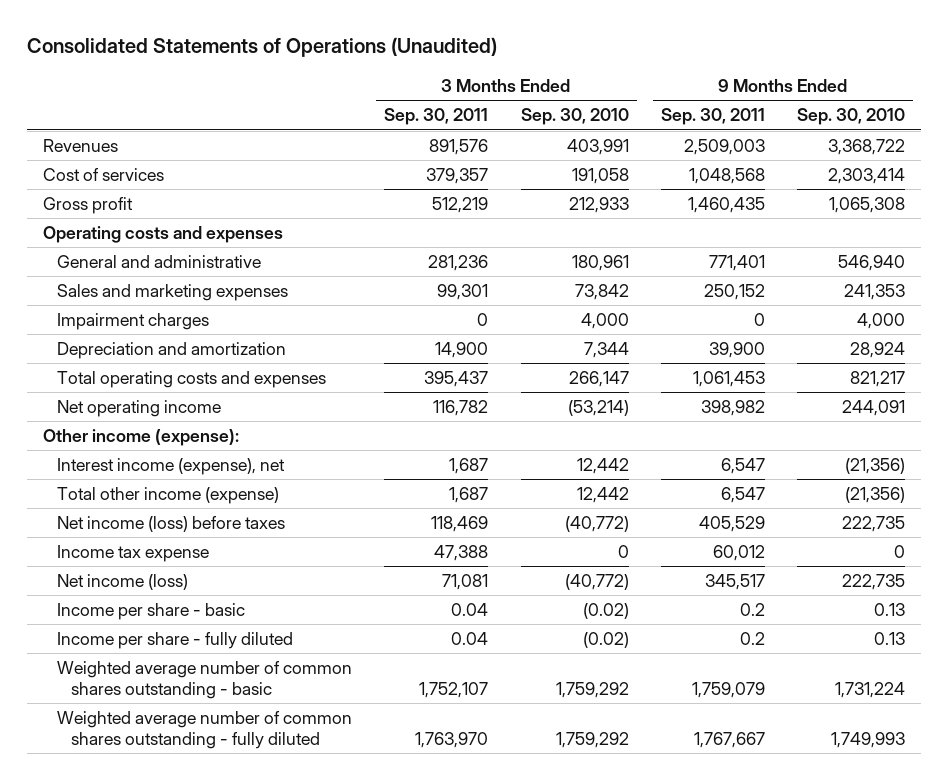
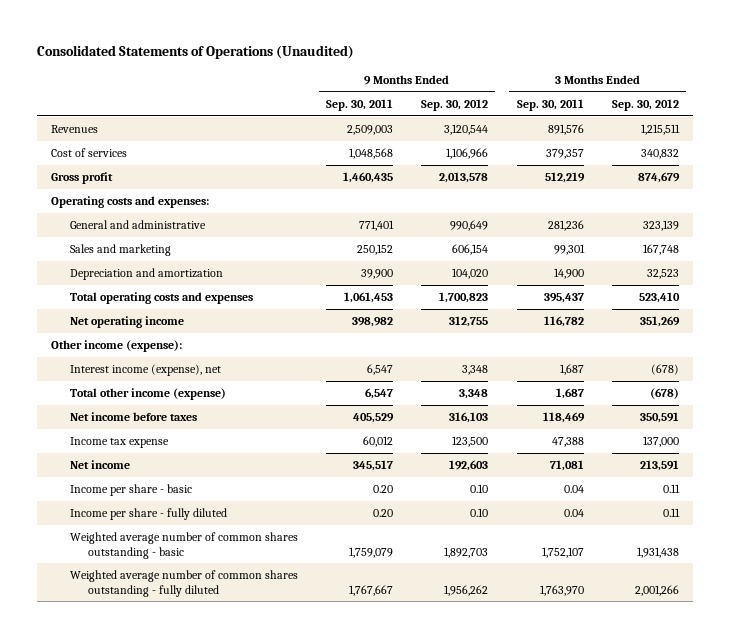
- | 3 Months Ended Sep. 30, 2011 | 3 Months Ended Sep. 30, 2010 | 9 Months Ended Sep. 30, 2011 | 9 Months Ended Sep. 30, 2010
+ | 9 Months Ended Sep. 30, 2011 | 9 Months Ended Sep. 30, 2012 | 3 Months Ended Sep. 30, 2011 | 3 Months Ended Sep. 30, 2012
- Operating costs and expenses
+ Operating costs and expenses:
- Sales and marketing expenses | 99,301 | 73,842 | 250,152 | 241,353
- Impairment charges | 0 | 4,000 | 0 | 4,000
+ Sales and marketing | 250,152 | 606,154 | 99,301 | 167,748
- Net income (loss) before taxes | 118,469 | (40,772) | 405,529 | 222,735
+ Net income before taxes | 405,529 | 316,103 | 118,469 | 350,591
- Net income (loss) | 71,081 | (40,772) | 345,517 | 222,735
- Income per share - basic | 0.04 | (0.02) | 0.2 | 0.13
- Income per share - fully diluted | 0.04 | (0.02) | 0.2 | 0.13
+ Net income | 345,517 | 192,603 | 71,081 | 213,591
+ Income per share - basic | 0.20 | 0.10 | 0.04 | 0.11
+ Income per share - fully diluted | 0.20 | 0.10 | 0.04 | 0.11

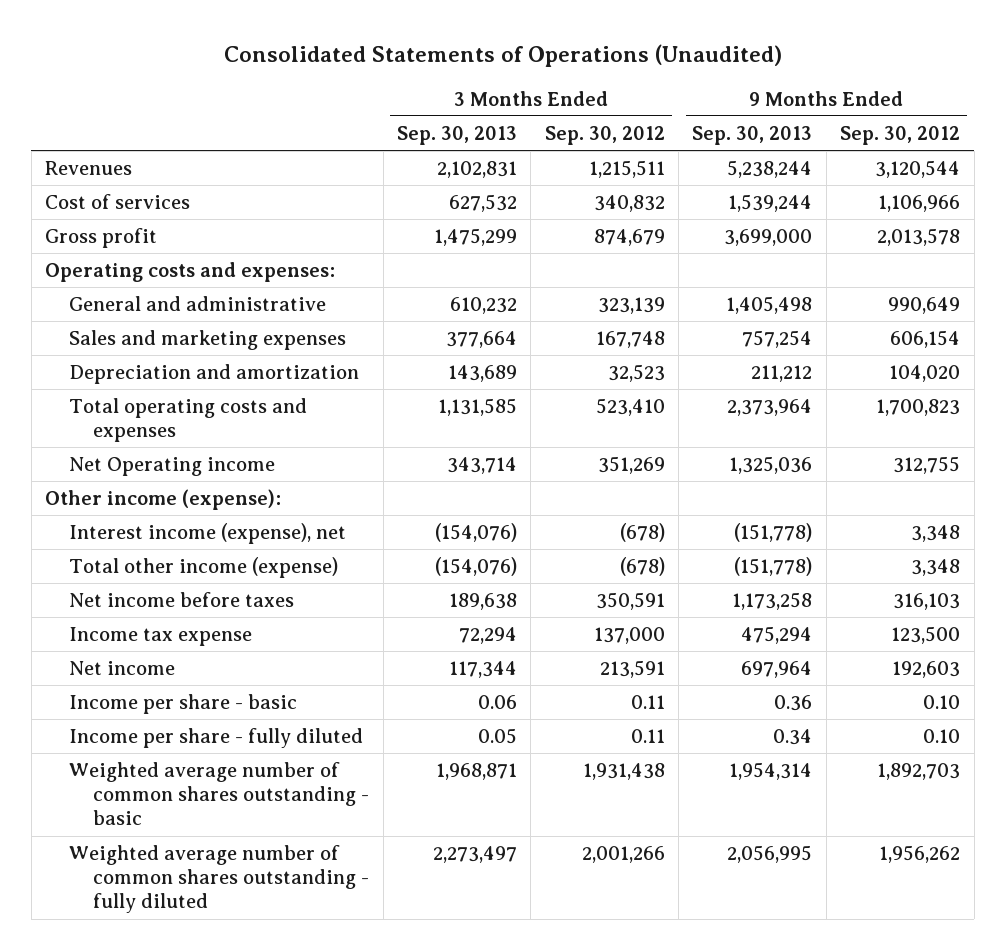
- | 9 Months Ended Sep. 30, 2011 | 9 Months Ended Sep. 30, 2012 | 3 Months Ended Sep. 30, 2011 | 3 Months Ended Sep. 30, 2012
+ | 3 Months Ended Sep. 30, 2013 | 3 Months Ended Sep. 30, 2012 | 9 Months Ended Sep. 30, 2013 | 9 Months Ended Sep. 30, 2012
- Sales and marketing | 250,152 | 606,154 | 99,301 | 167,748
+ Sales and marketing expenses | 377,664 | 167,748 | 757,254 | 606,154
- Net operating income | 398,982 | 312,755 | 116,782 | 351,269
+ Net Operating income | 343,714 | 351,269 | 1,325,036 | 312,755

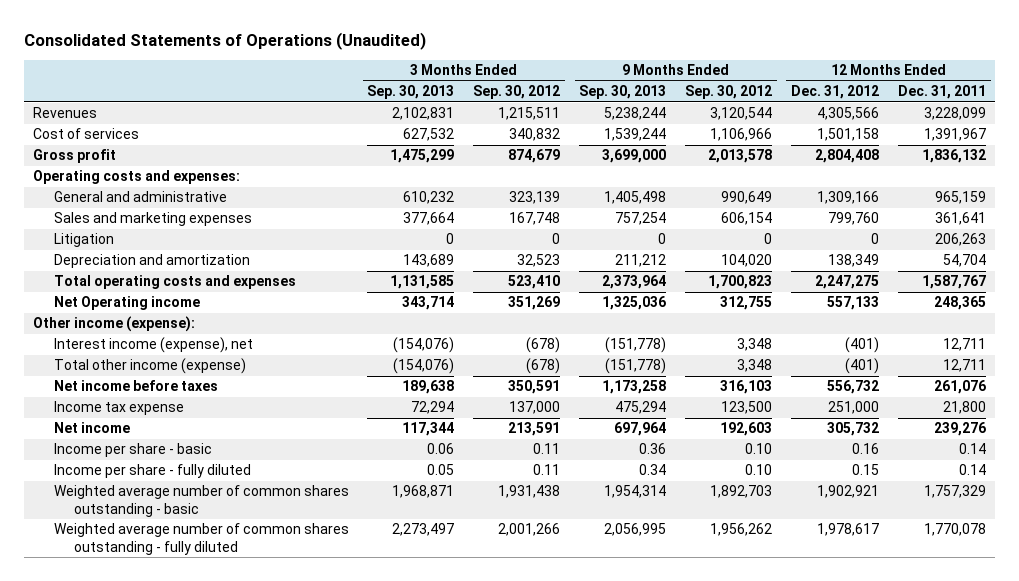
- | 3 Months Ended Sep. 30, 2013 | 3 Months Ended Sep. 30, 2012 | 9 Months Ended Sep. 30, 2013 | 9 Months Ended Sep. 30, 2012
+ | 3 Months Ended Sep. 30, 2013 | 3 Months Ended Sep. 30, 2012 | 9 Months Ended Sep. 30, 2013 | 9 Months Ended Sep. 30, 2012 | 12 Months Ended Dec. 31, 2012 | 12 Months Ended Dec. 31, 2011
+ Litigation | 0 | 0 | 0 | 0 | 0 | 206,263

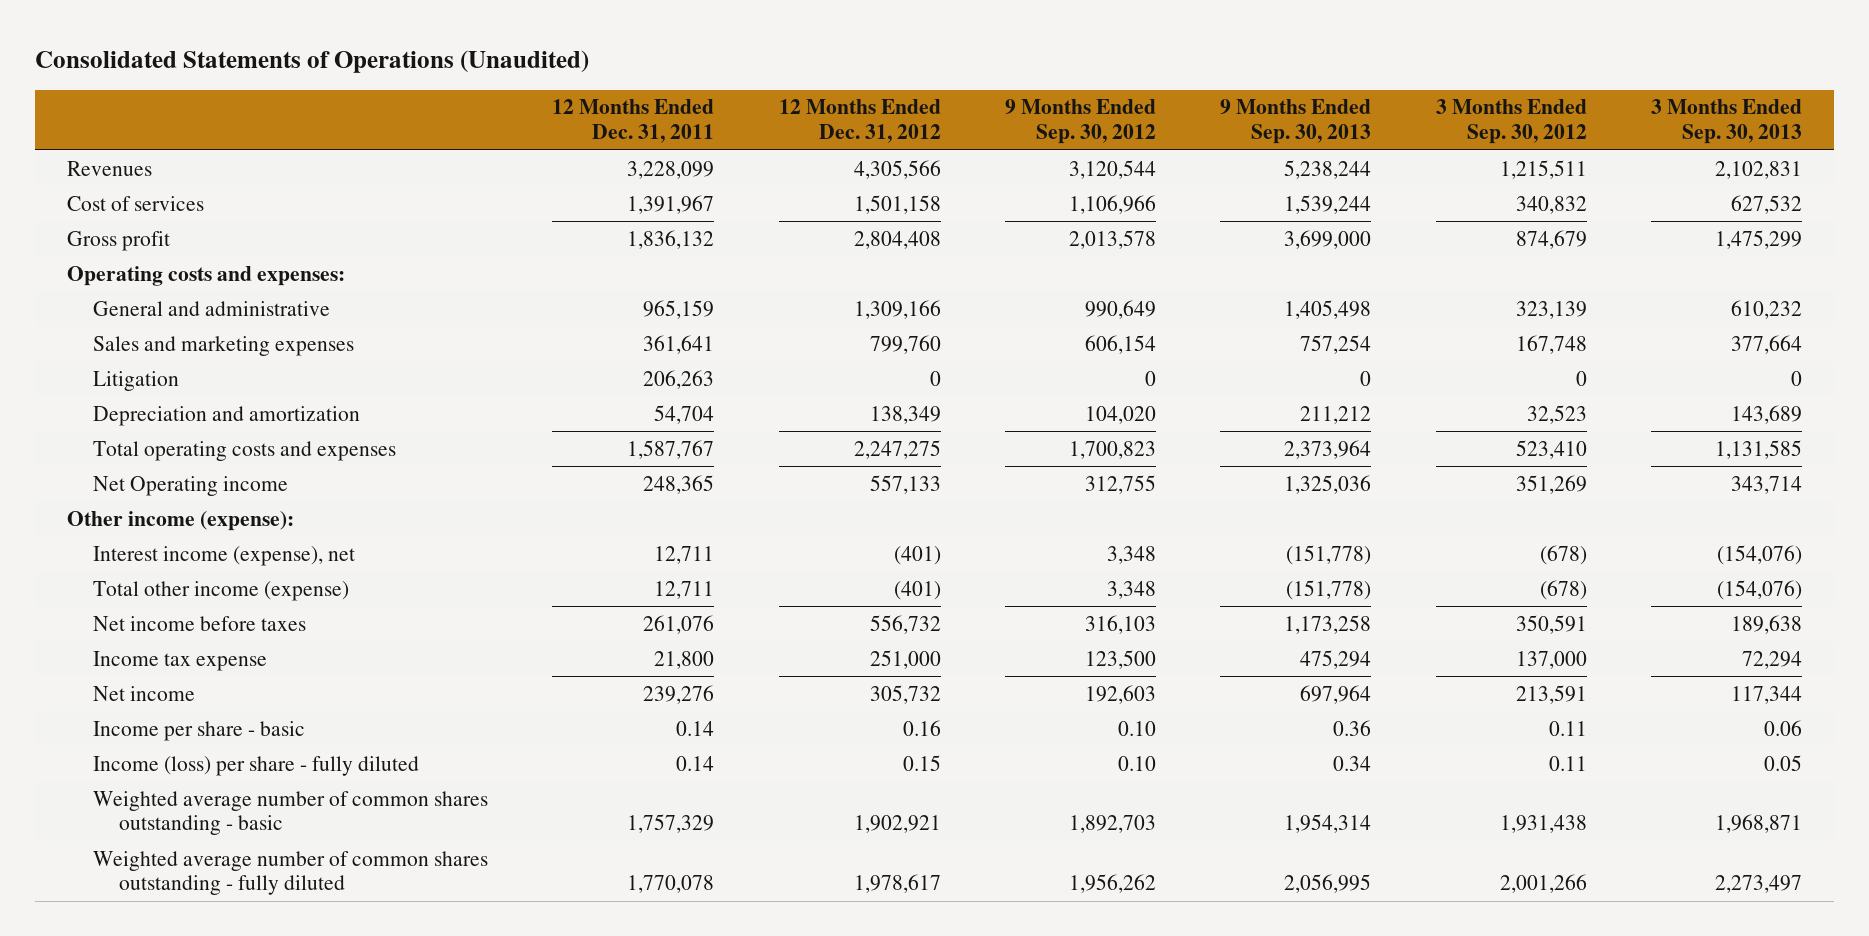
- | 3 Months Ended Sep. 30, 2013 | 3 Months Ended Sep. 30, 2012 | 9 Months Ended Sep. 30, 2013 | 9 Months Ended Sep. 30, 2012 | 12 Months Ended Dec. 31, 2012 | 12 Months Ended Dec. 31, 2011
+ | 12 Months Ended Dec. 31, 2011 | 12 Months Ended Dec. 31, 2012 | 9 Months Ended Sep. 30, 2012 | 9 Months Ended Sep. 30, 2013 | 3 Months Ended Sep. 30, 2012 | 3 Months Ended Sep. 30, 2013
- Income per share - fully diluted | 0.05 | 0.11 | 0.34 | 0.10 | 0.15 | 0.14
+ Income (loss) per share - fully diluted | 0.14 | 0.15 | 0.10 | 0.34 | 0.11 | 0.05

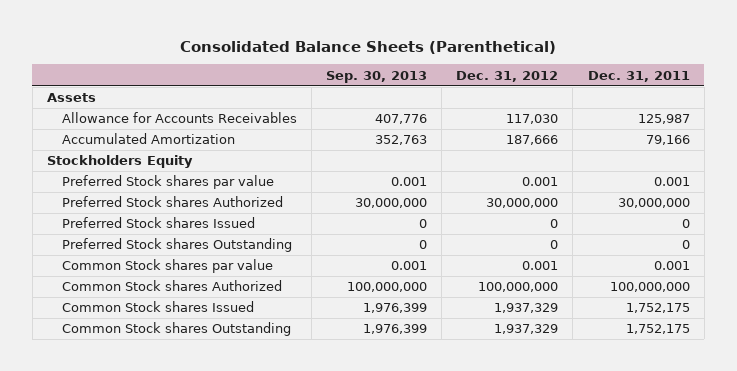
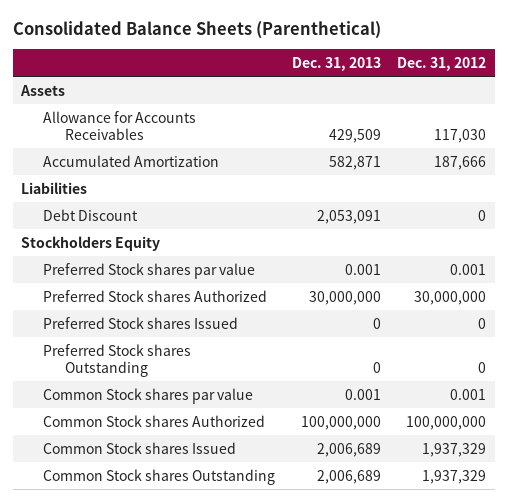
- | Sep. 30, 2013 | Dec. 31, 2012 | Dec. 31, 2011
+ | Dec. 31, 2013 | Dec. 31, 2012
+ Liabilities
+ Debt Discount | 2,053,091 | 0

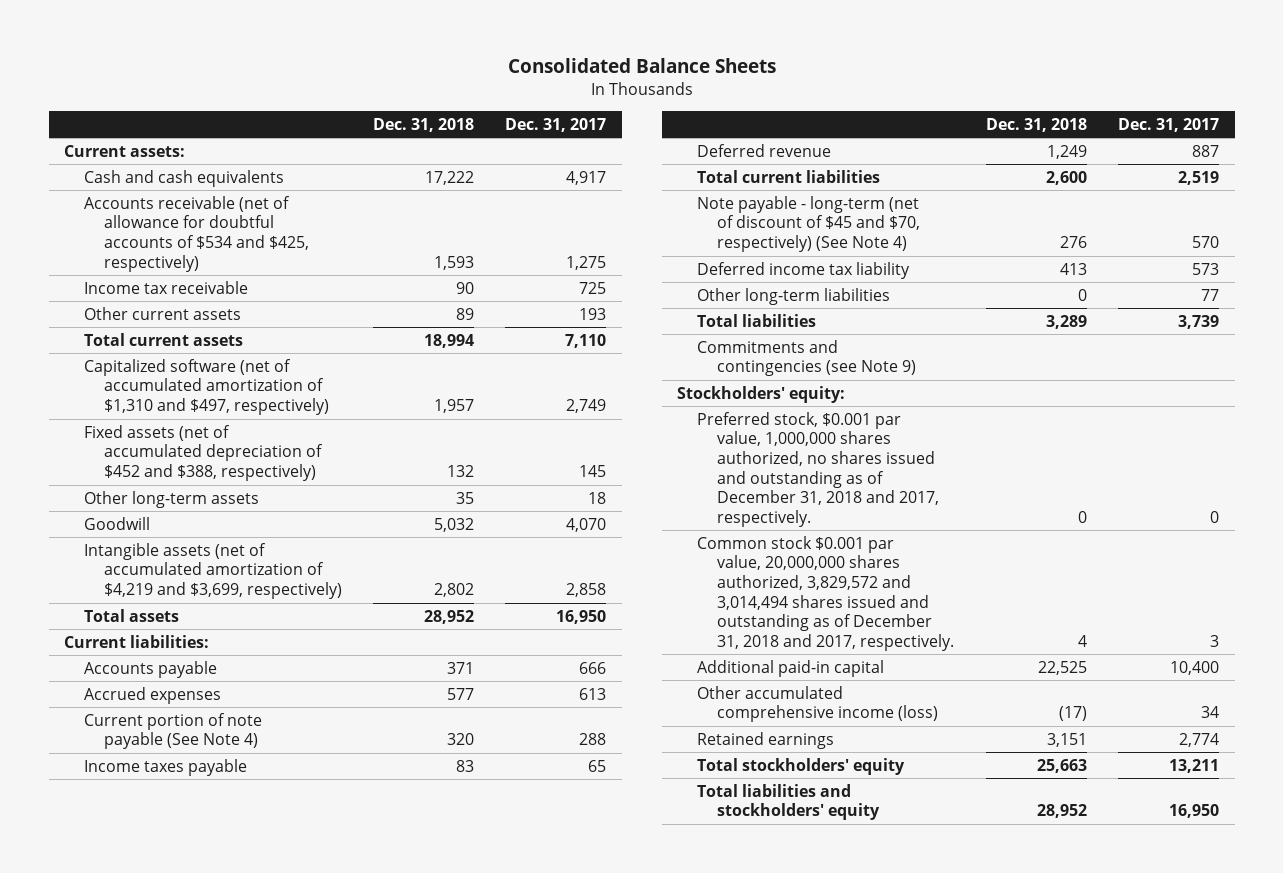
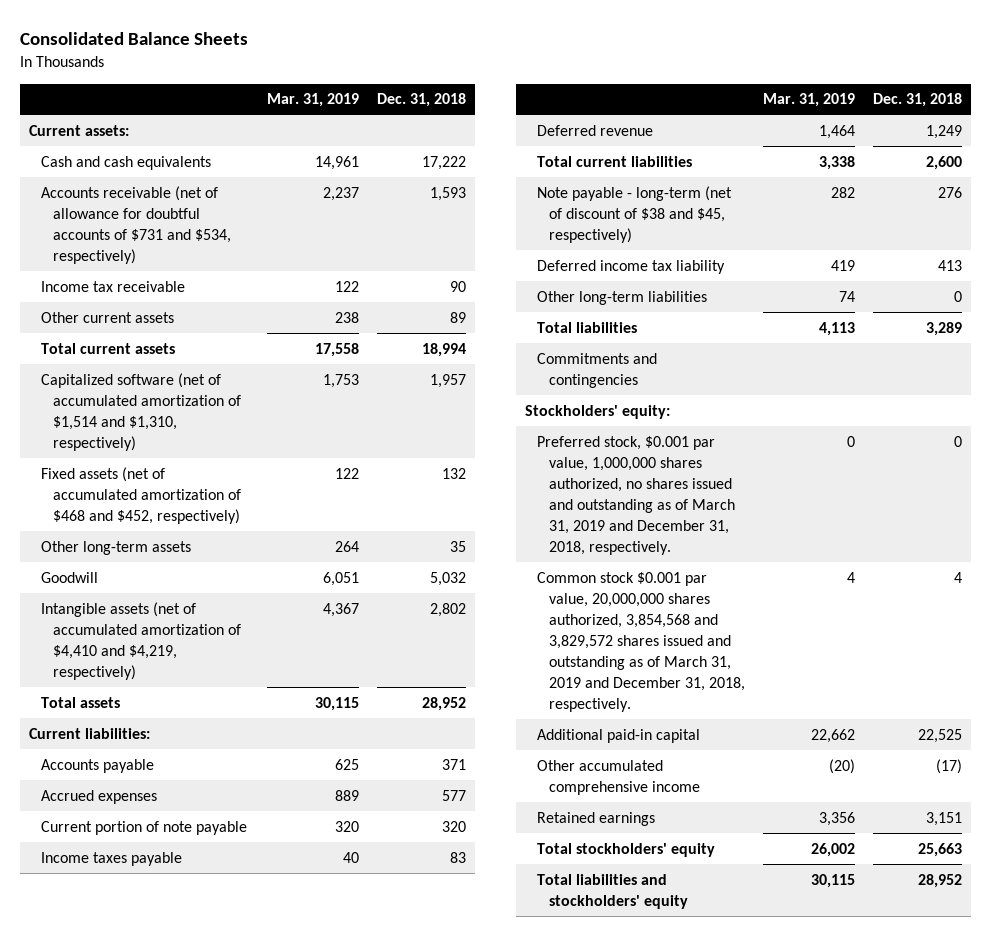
- | Dec. 31, 2018 | Dec. 31, 2017
+ | Mar. 31, 2019 | Dec. 31, 2018
- Accounts receivable (net of allowance for doubtful accounts of $534 and $425, respectively) | 1,593 | 1,275
+ Accounts receivable (net of allowance for doubtful accounts of $731 and $534, respectively) | 2,237 | 1,593
- Capitalized software (net of accumulated amortization of $1,310 and $497, respectively) | 1,957 | 2,749
- Fixed assets (net of accumulated depreciation of $452 and $388, respectively) | 132 | 145
+ Capitalized software (net of accumulated amortization of $1,514 and $1,310, respectively) | 1,753 | 1,957
+ Fixed assets (net of accumulated amortization of $468 and $452, respectively) | 122 | 132
- Intangible assets (net of accumulated amortization of $4,219 and $3,699, respectively) | 2,802 | 2,858
+ Intangible assets (net of accumulated amortization of $4,410 and $4,219, respectively) | 4,367 | 2,802
- Current portion of note payable (See Note 4) | 320 | 288
+ Current portion of note payable | 320 | 320
- Note payable - long-term (net of discount of $45 and $70, respectively) (See Note 4) | 276 | 570
+ Note payable - long-term (net of discount of $38 and $45, respectively) | 282 | 276
- Commitments and contingencies (see Note 9)
+ Commitments and contingencies
- Preferred stock, $0.001 par value, 1,000,000 shares authorized, no shares issued and outstanding as of December 31, 2018 and 2017, respectively. | 0 | 0
- Common stock $0.001 par value, 20,000,000 shares authorized, 3,829,572 and 3,014,494 shares issued and outstanding as of December 31, 2018 and 2017, respectively. | 4 | 3
+ Preferred stock, $0.001 par value, 1,000,000 shares authorized, no shares issued and outstanding as of March 31, 2019 and December 31, 2018, respectively. | 0 | 0
+ Common stock $0.001 par value, 20,000,000 shares authorized, 3,854,568 and 3,829,572 shares issued and outstanding as of March 31, 2019 and December 31, 2018, respectively. | 4 | 4
- Other accumulated comprehensive income (loss) | (17) | 34
+ Other accumulated comprehensive income | (20) | (17)

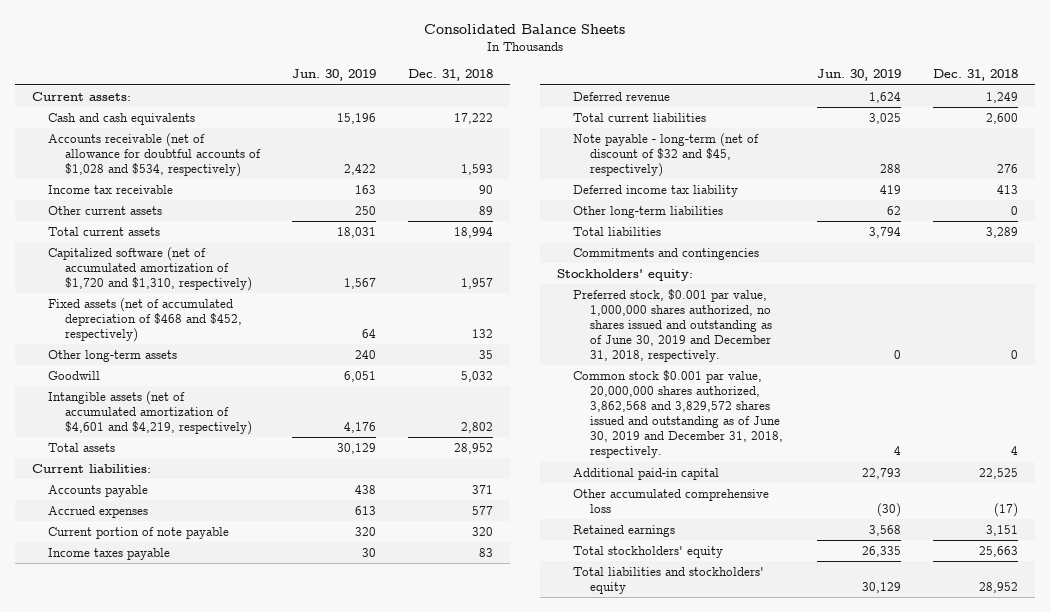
- | Mar. 31, 2019 | Dec. 31, 2018
+ | Jun. 30, 2019 | Dec. 31, 2018
- Accounts receivable (net of allowance for doubtful accounts of $731 and $534, respectively) | 2,237 | 1,593
+ Accounts receivable (net of allowance for doubtful accounts of $1,028 and $534, respectively) | 2,422 | 1,593
- Capitalized software (net of accumulated amortization of $1,514 and $1,310, respectively) | 1,753 | 1,957
- Fixed assets (net of accumulated amortization of $468 and $452, respectively) | 122 | 132
+ Capitalized software (net of accumulated amortization of $1,720 and $1,310, respectively) | 1,567 | 1,957
+ Fixed assets (net of accumulated depreciation of $468 and $452, respectively) | 64 | 132
- Intangible assets (net of accumulated amortization of $4,410 and $4,219, respectively) | 4,367 | 2,802
+ Intangible assets (net of accumulated amortization of $4,601 and $4,219, respectively) | 4,176 | 2,802
- Note payable - long-term (net of discount of $38 and $45, respectively) | 282 | 276
+ Note payable - long-term (net of discount of $32 and $45, respectively) | 288 | 276
- Preferred stock, $0.001 par value, 1,000,000 shares authorized, no shares issued and outstanding as of March 31, 2019 and December 31, 2018, respectively. | 0 | 0
- Common stock $0.001 par value, 20,000,000 shares authorized, 3,854,568 and 3,829,572 shares issued and outstanding as of March 31, 2019 and December 31, 2018, respectively. | 4 | 4
+ Preferred stock, $0.001 par value, 1,000,000 shares authorized, no shares issued and outstanding as of June 30, 2019 and December 31, 2018, respectively. | 0 | 0
+ Common stock $0.001 par value, 20,000,000 shares authorized, 3,862,568 and 3,829,572 shares issued and outstanding as of June 30, 2019 and December 31, 2018, respectively. | 4 | 4
- Other accumulated comprehensive income | (20) | (17)
+ Other accumulated comprehensive loss | (30) | (17)

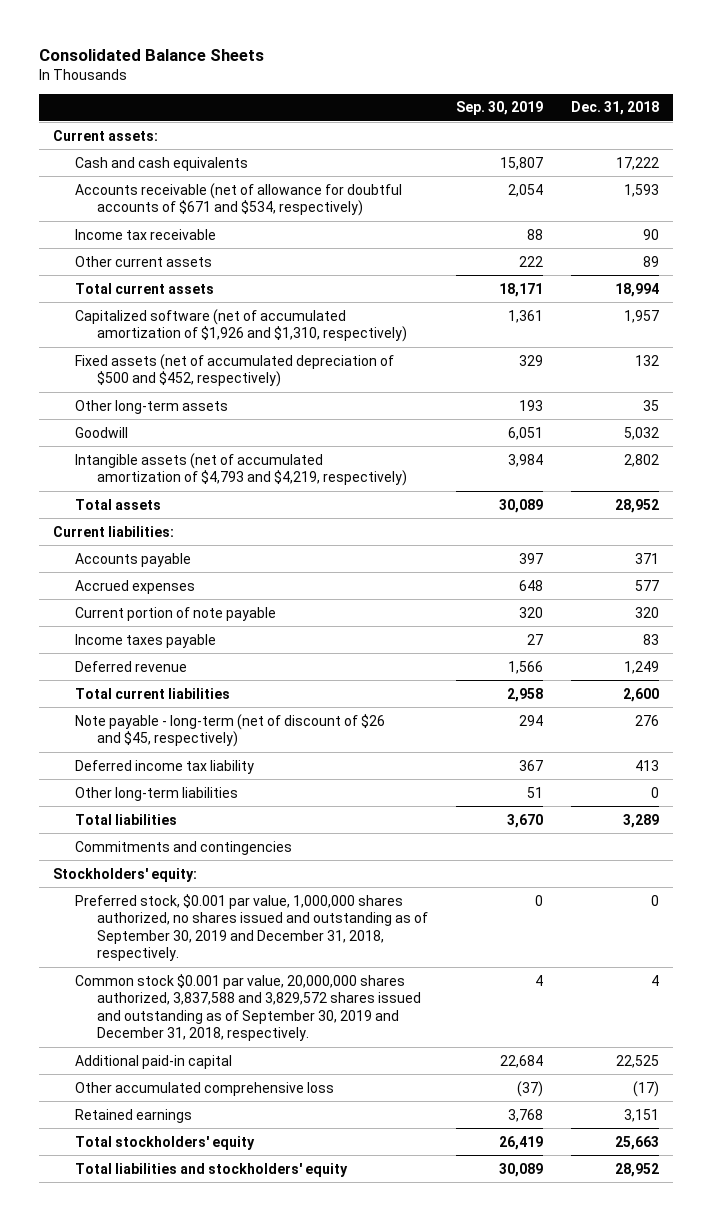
- | Jun. 30, 2019 | Dec. 31, 2018
+ | Sep. 30, 2019 | Dec. 31, 2018
- Accounts receivable (net of allowance for doubtful accounts of $1,028 and $534, respectively) | 2,422 | 1,593
+ Accounts receivable (net of allowance for doubtful accounts of $671 and $534, respectively) | 2,054 | 1,593
- Capitalized software (net of accumulated amortization of $1,720 and $1,310, respectively) | 1,567 | 1,957
- Fixed assets (net of accumulated depreciation of $468 and $452, respectively) | 64 | 132
+ Capitalized software (net of accumulated amortization of $1,926 and $1,310, respectively) | 1,361 | 1,957
+ Fixed assets (net of accumulated depreciation of $500 and $452, respectively) | 329 | 132
- Intangible assets (net of accumulated amortization of $4,601 and $4,219, respectively) | 4,176 | 2,802
+ Intangible assets (net of accumulated amortization of $4,793 and $4,219, respectively) | 3,984 | 2,802
- Note payable - long-term (net of discount of $32 and $45, respectively) | 288 | 276
+ Note payable - long-term (net of discount of $26 and $45, respectively) | 294 | 276
- Preferred stock, $0.001 par value, 1,000,000 shares authorized, no shares issued and outstanding as of June 30, 2019 and December 31, 2018, respectively. | 0 | 0
- Common stock $0.001 par value, 20,000,000 shares authorized, 3,862,568 and 3,829,572 shares issued and outstanding as of June 30, 2019 and December 31, 2018, respectively. | 4 | 4
+ Preferred stock, $0.001 par value, 1,000,000 shares authorized, no shares issued and outstanding as of September 30, 2019 and December 31, 2018, respectively. | 0 | 0
+ Common stock $0.001 par value, 20,000,000 shares authorized, 3,837,588 and 3,829,572 shares issued and outstanding as of September 30, 2019 and December 31, 2018, respectively. | 4 | 4

